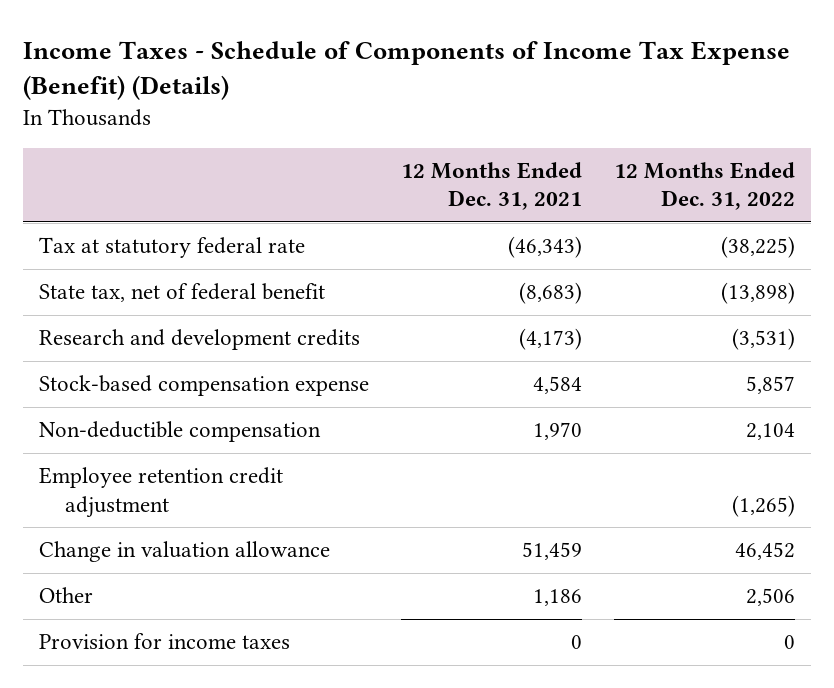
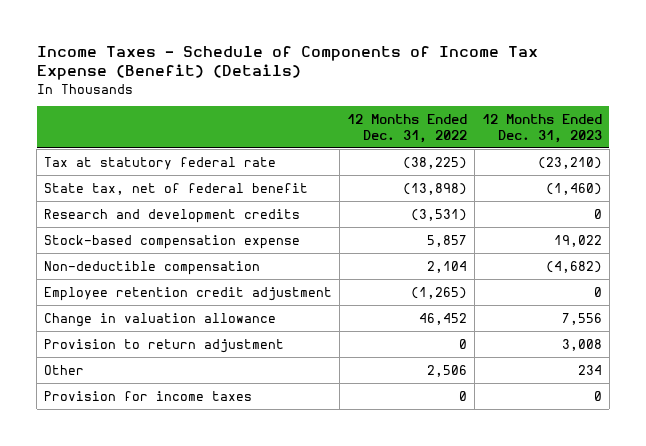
- | 12 Months Ended Dec. 31, 2021 | 12 Months Ended Dec. 31, 2022
+ | 12 Months Ended Dec. 31, 2022 | 12 Months Ended Dec. 31, 2023
+ Provision to return adjustment | 0 | 3,008

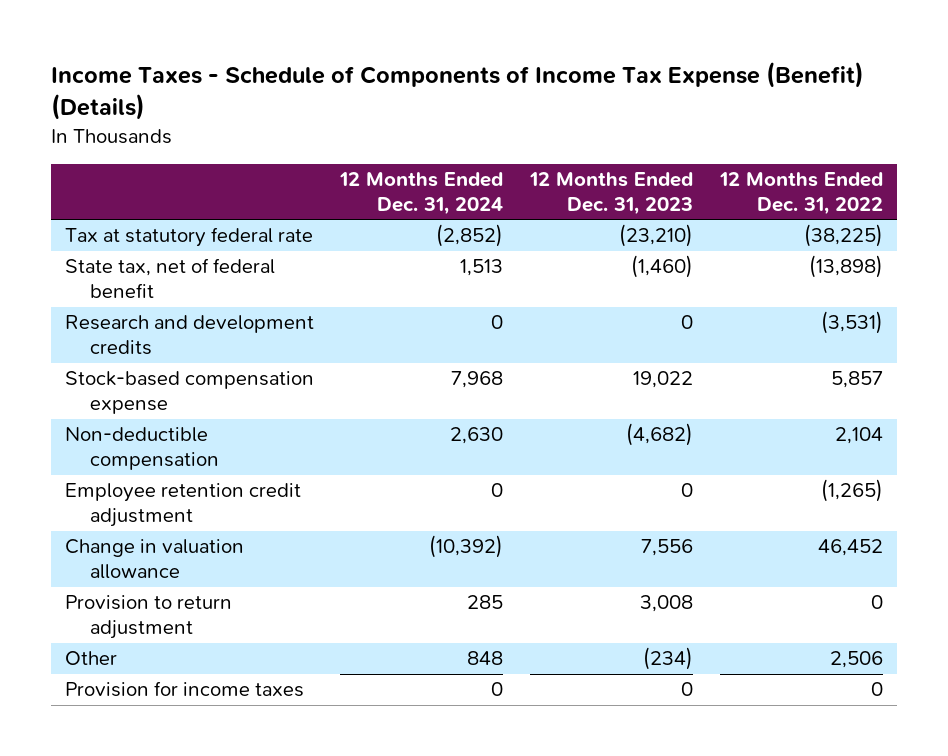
- | 12 Months Ended Dec. 31, 2022 | 12 Months Ended Dec. 31, 2023
+ | 12 Months Ended Dec. 31, 2024 | 12 Months Ended Dec. 31, 2023 | 12 Months Ended Dec. 31, 2022
- Other | 2,506 | 234
+ Other | 848 | (234) | 2,506

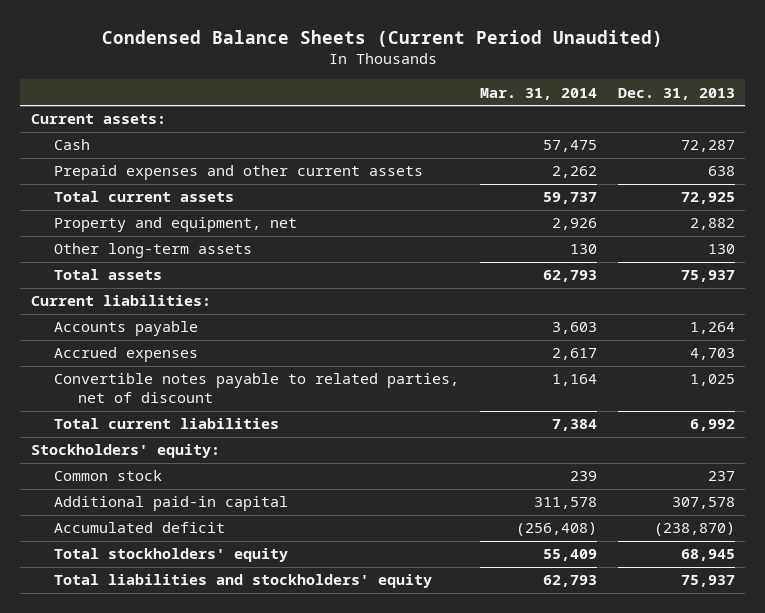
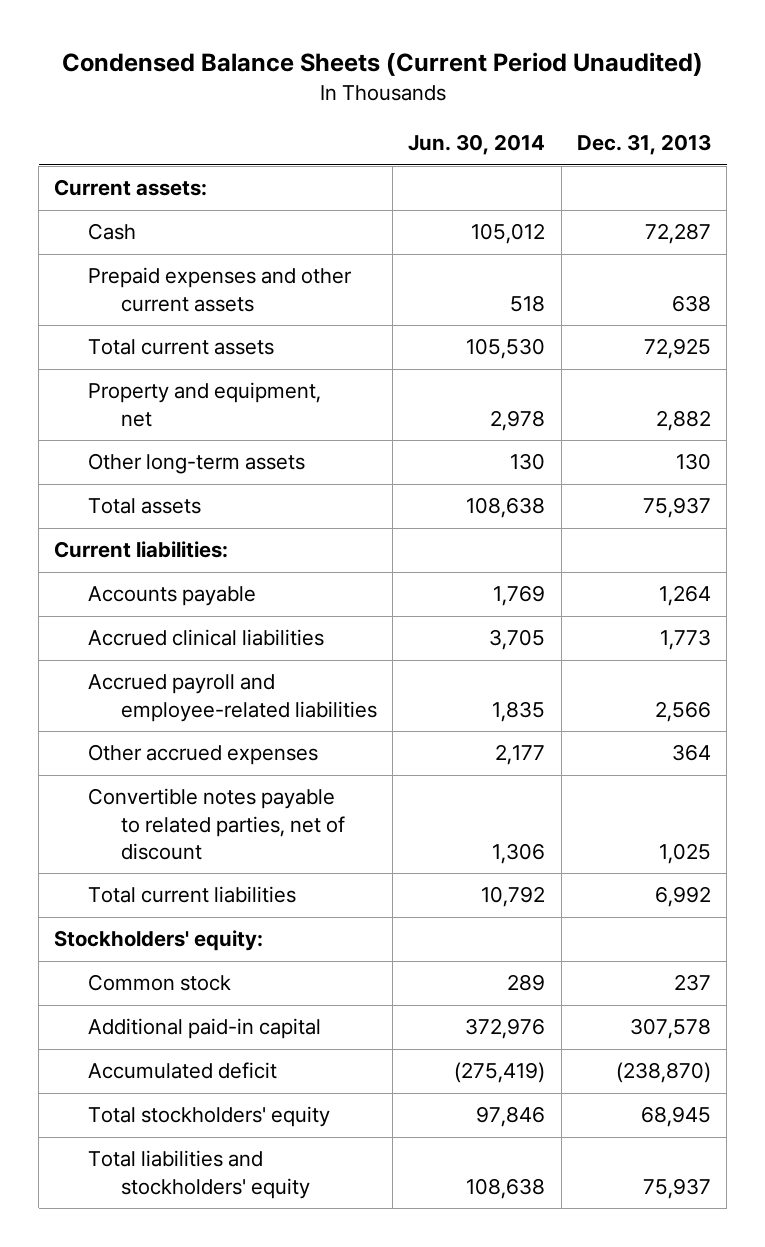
- | Mar. 31, 2014 | Dec. 31, 2013
+ | Jun. 30, 2014 | Dec. 31, 2013
- Accrued expenses | 2,617 | 4,703
+ Accrued clinical liabilities | 3,705 | 1,773
+ Accrued payroll and employee-related liabilities | 1,835 | 2,566
+ Other accrued expenses | 2,177 | 364

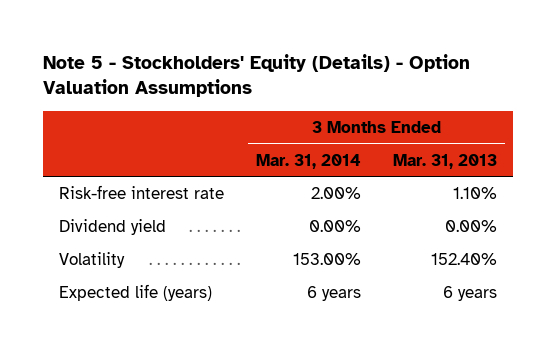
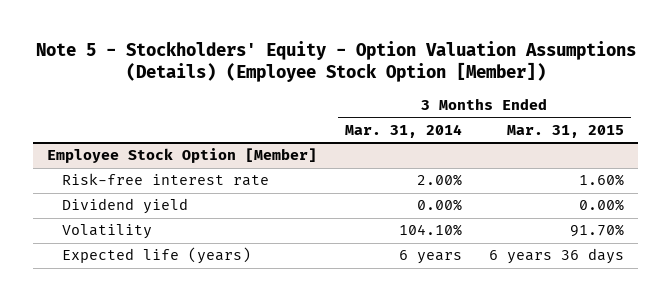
- Note 5 - Stockholders' Equity (Details) - Option Valuation Assumptions
+ Note 5 - Stockholders' Equity - Option Valuation Assumptions (Details) (Employee Stock Option [Member])
- | 3 Months Ended Mar. 31, 2014 | 3 Months Ended Mar. 31, 2013
+ | 3 Months Ended Mar. 31, 2014 | 3 Months Ended Mar. 31, 2015
+ Employee Stock Option [Member]
- Volatility | 153.00% | 152.40%
+ Volatility | 104.10% | 91.70%

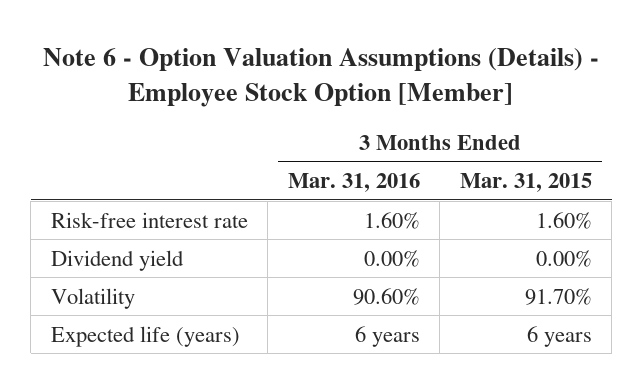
- Note 5 - Stockholders' Equity - Option Valuation Assumptions (Details) (Employee Stock Option [Member])
+ Note 6 - Option Valuation Assumptions (Details) - Employee Stock Option [Member]
- | 3 Months Ended Mar. 31, 2014 | 3 Months Ended Mar. 31, 2015
+ | 3 Months Ended Mar. 31, 2016 | 3 Months Ended Mar. 31, 2015
- Employee Stock Option [Member]
- Expected life (years) | 6 years | 6 years 36 days
+ Expected life (years) | 6 years | 6 years

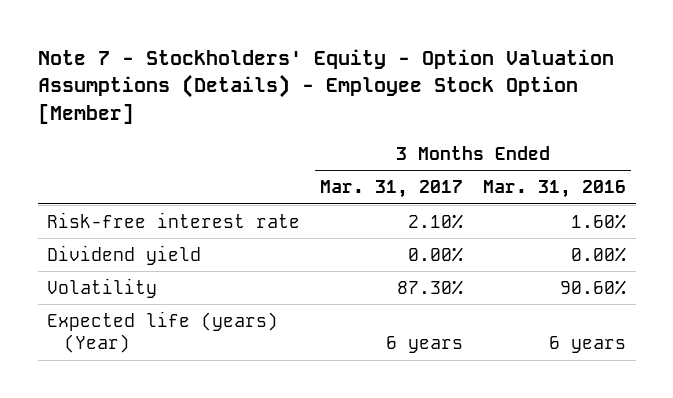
- Note 6 - Option Valuation Assumptions (Details) - Employee Stock Option [Member]
+ Note 7 - Stockholders' Equity - Option Valuation Assumptions (Details) - Employee Stock Option [Member]
- | 3 Months Ended Mar. 31, 2016 | 3 Months Ended Mar. 31, 2015
+ | 3 Months Ended Mar. 31, 2017 | 3 Months Ended Mar. 31, 2016
- Expected life (years) | 6 years | 6 years
+ Expected life (years) (Year) | 6 years | 6 years

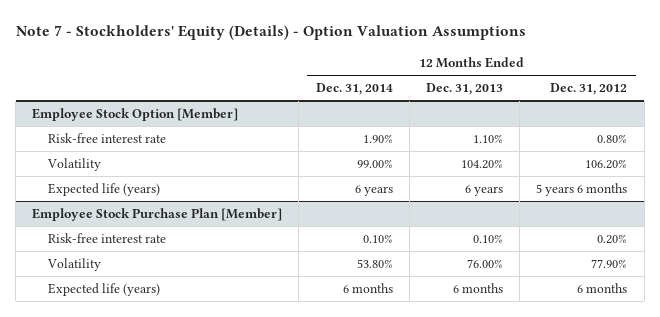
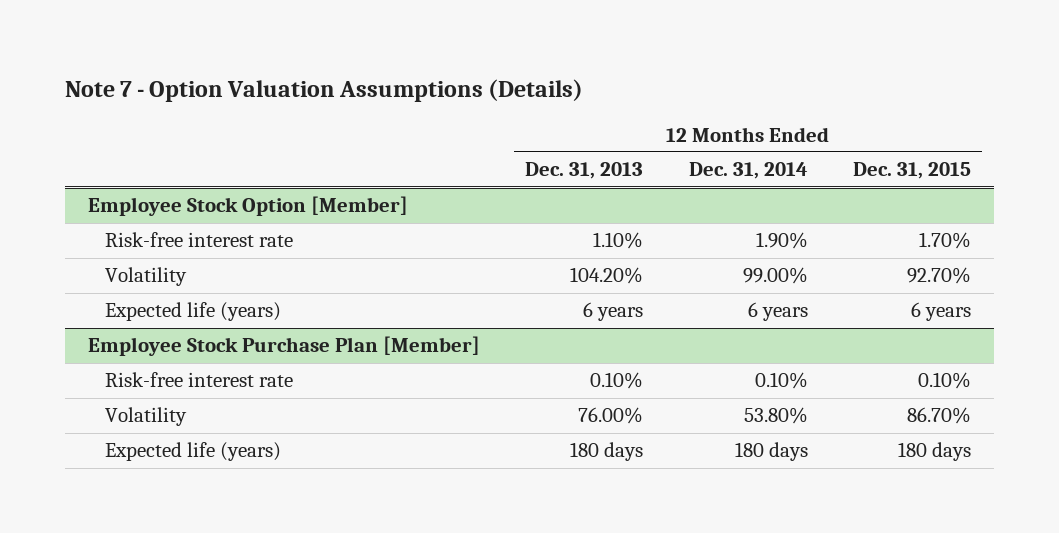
- Note 7 - Stockholders' Equity (Details) - Option Valuation Assumptions
+ Note 7 - Option Valuation Assumptions (Details)
- | 12 Months Ended Dec. 31, 2014 | 12 Months Ended Dec. 31, 2013 | 12 Months Ended Dec. 31, 2012
+ | 12 Months Ended Dec. 31, 2013 | 12 Months Ended Dec. 31, 2014 | 12 Months Ended Dec. 31, 2015
@ Employee Stock Purchase Plan [Member]
- Expected life (years) | 6 months | 6 months | 6 months
+ Expected life (years) | 180 days | 180 days | 180 days

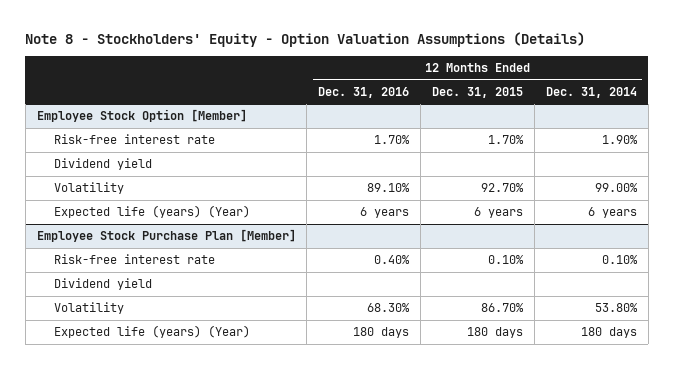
- Note 7 - Option Valuation Assumptions (Details)
+ Note 8 - Stockholders' Equity - Option Valuation Assumptions (Details)
- | 12 Months Ended Dec. 31, 2013 | 12 Months Ended Dec. 31, 2014 | 12 Months Ended Dec. 31, 2015
+ | 12 Months Ended Dec. 31, 2016 | 12 Months Ended Dec. 31, 2015 | 12 Months Ended Dec. 31, 2014
@ Employee Stock Option [Member]
+ Dividend yield
- Expected life (years) | 6 years | 6 years | 6 years
+ Expected life (years) (Year) | 6 years | 6 years | 6 years
@ Employee Stock Purchase Plan [Member]
+ Dividend yield
- Expected life (years) | 180 days | 180 days | 180 days
+ Expected life (years) (Year) | 180 days | 180 days | 180 days

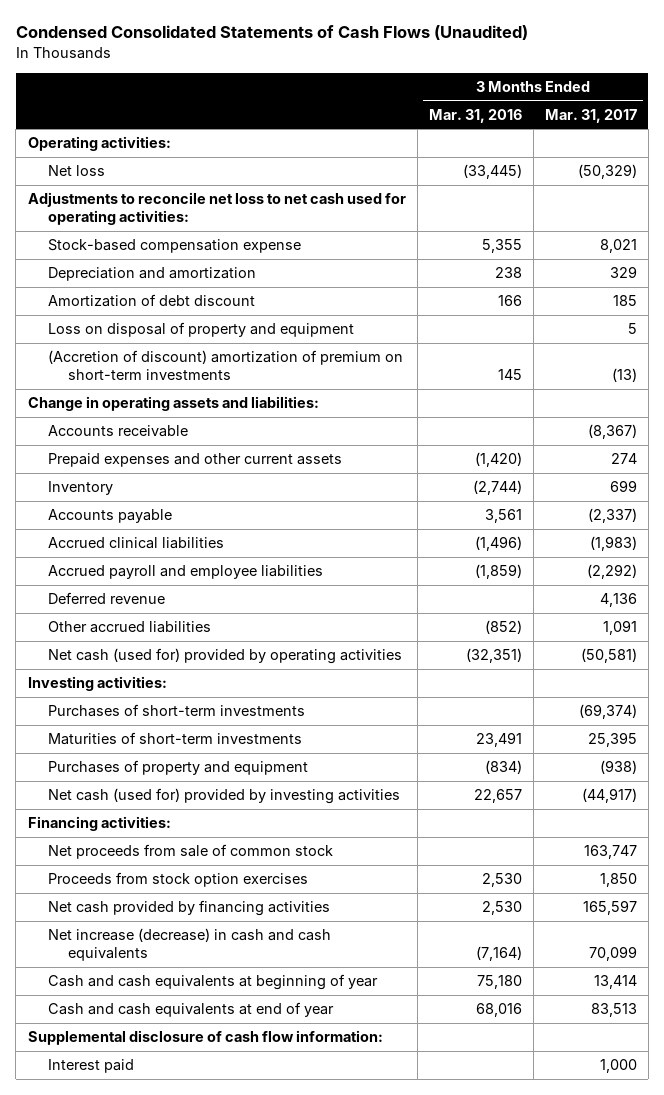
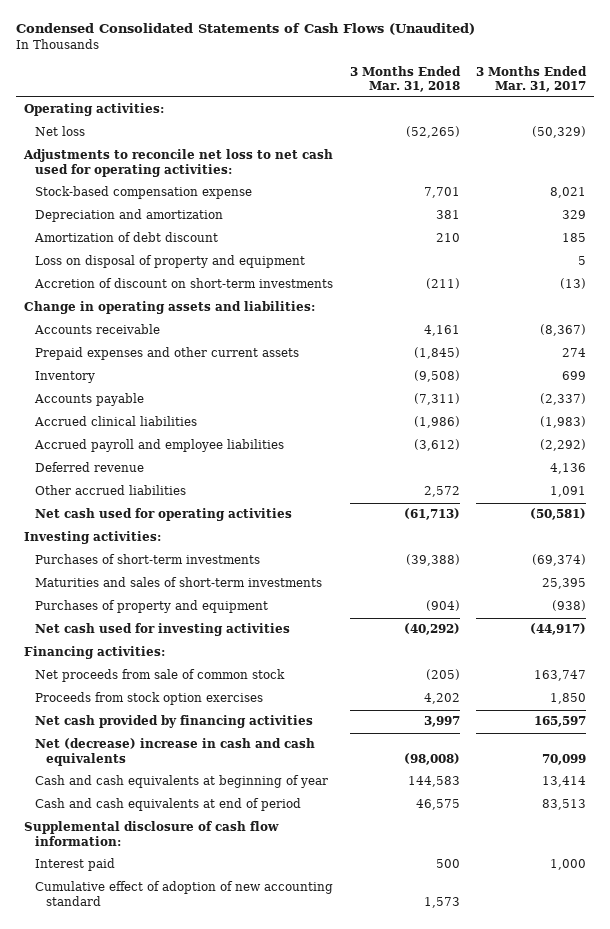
- | 3 Months Ended Mar. 31, 2016 | 3 Months Ended Mar. 31, 2017
+ | 3 Months Ended Mar. 31, 2018 | 3 Months Ended Mar. 31, 2017
- (Accretion of discount) amortization of premium on short-term investments | 145 | (13)
+ Accretion of discount on short-term investments | (211) | (13)
- Net cash (used for) provided by operating activities | (32,351) | (50,581)
+ Net cash used for operating activities | (61,713) | (50,581)
- Maturities of short-term investments | 23,491 | 25,395
+ Maturities and sales of short-term investments | | 25,395
- Net cash (used for) provided by investing activities | 22,657 | (44,917)
+ Net cash used for investing activities | (40,292) | (44,917)
- Net increase (decrease) in cash and cash equivalents | (7,164) | 70,099
+ Net (decrease) increase in cash and cash equivalents | (98,008) | 70,099
- Cash and cash equivalents at end of year | 68,016 | 83,513
+ Cash and cash equivalents at end of period | 46,575 | 83,513
+ Cumulative effect of adoption of new accounting standard | 1,573 |

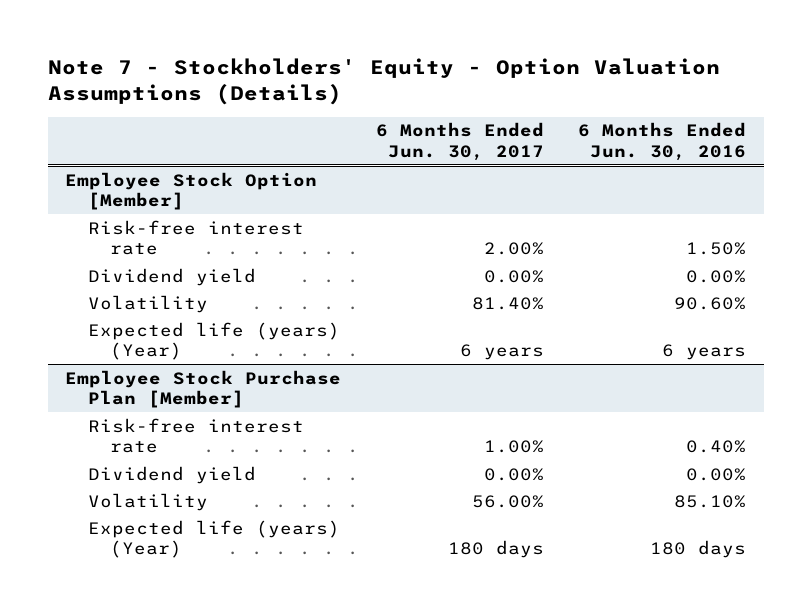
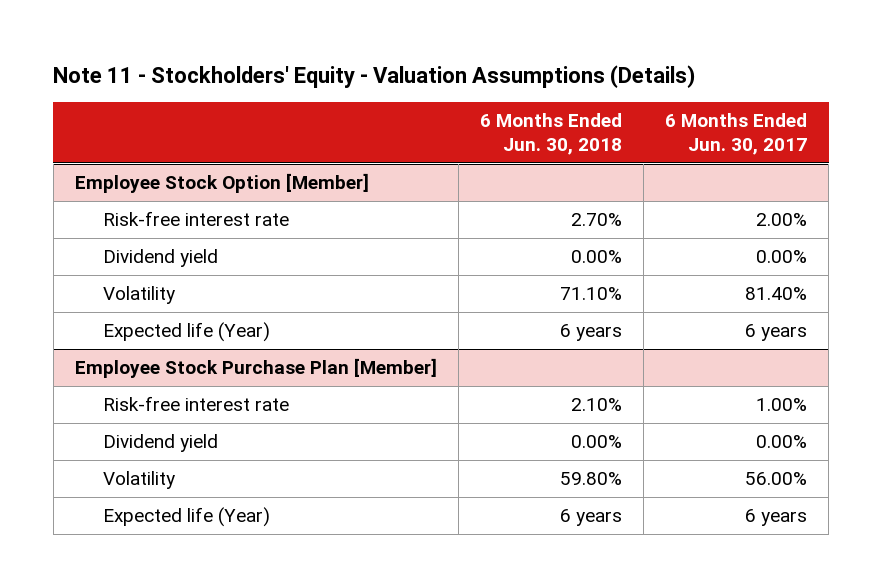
- Note 7 - Stockholders' Equity - Option Valuation Assumptions (Details)
+ Note 11 - Stockholders' Equity - Valuation Assumptions (Details)
- | 6 Months Ended Jun. 30, 2017 | 6 Months Ended Jun. 30, 2016
+ | 6 Months Ended Jun. 30, 2018 | 6 Months Ended Jun. 30, 2017
@ Employee Stock Option [Member]
- Expected life (years) (Year) | 6 years | 6 years
+ Expected life (Year) | 6 years | 6 years
@ Employee Stock Purchase Plan [Member]
- Expected life (years) (Year) | 180 days | 180 days
+ Expected life (Year) | 6 years | 6 years

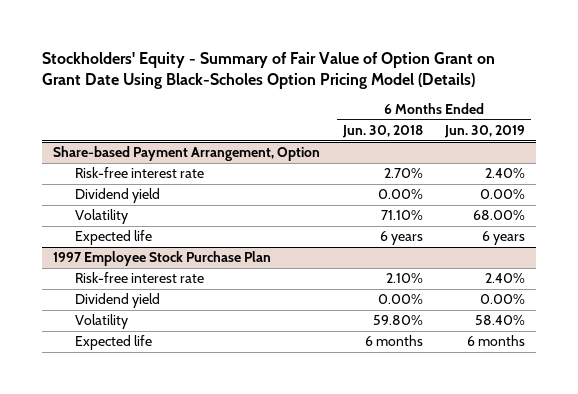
- Note 11 - Stockholders' Equity - Valuation Assumptions (Details)
+ Stockholders' Equity - Summary of Fair Value of Option Grant on Grant Date Using Black-Scholes Option Pricing Model (Details)
- | 6 Months Ended Jun. 30, 2018 | 6 Months Ended Jun. 30, 2017
+ | 6 Months Ended Jun. 30, 2018 | 6 Months Ended Jun. 30, 2019
- Employee Stock Option [Member]
+ Share-based Payment Arrangement, Option
- Expected life (Year) | 6 years | 6 years
- Employee Stock Purchase Plan [Member]
+ Expected life | 6 years | 6 years
+ 1997 Employee Stock Purchase Plan
- Expected life (Year) | 6 years | 6 years
+ Expected life | 6 months | 6 months

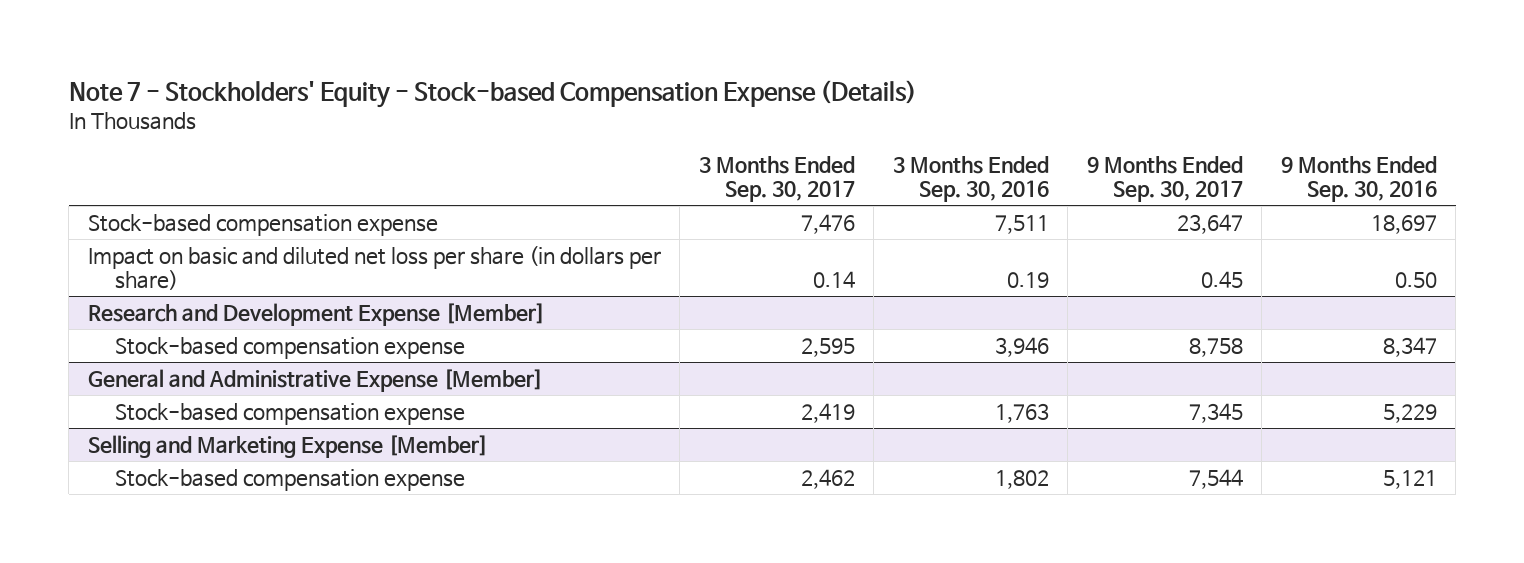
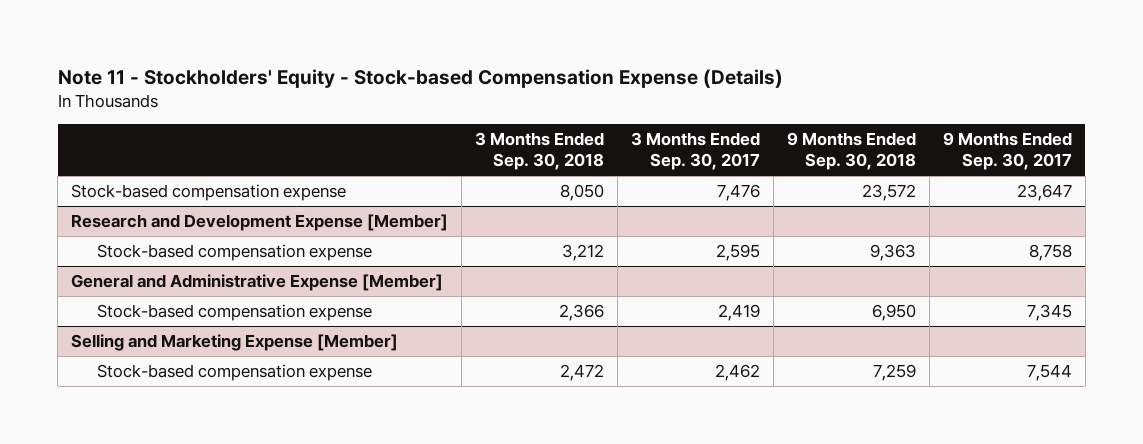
- Note 7 - Stockholders' Equity - Stock-based Compensation Expense (Details)
+ Note 11 - Stockholders' Equity - Stock-based Compensation Expense (Details)
- | 3 Months Ended Sep. 30, 2017 | 3 Months Ended Sep. 30, 2016 | 9 Months Ended Sep. 30, 2017 | 9 Months Ended Sep. 30, 2016
+ | 3 Months Ended Sep. 30, 2018 | 3 Months Ended Sep. 30, 2017 | 9 Months Ended Sep. 30, 2018 | 9 Months Ended Sep. 30, 2017
- Impact on basic and diluted net loss per share (in dollars per share) | 0.14 | 0.19 | 0.45 | 0.50

